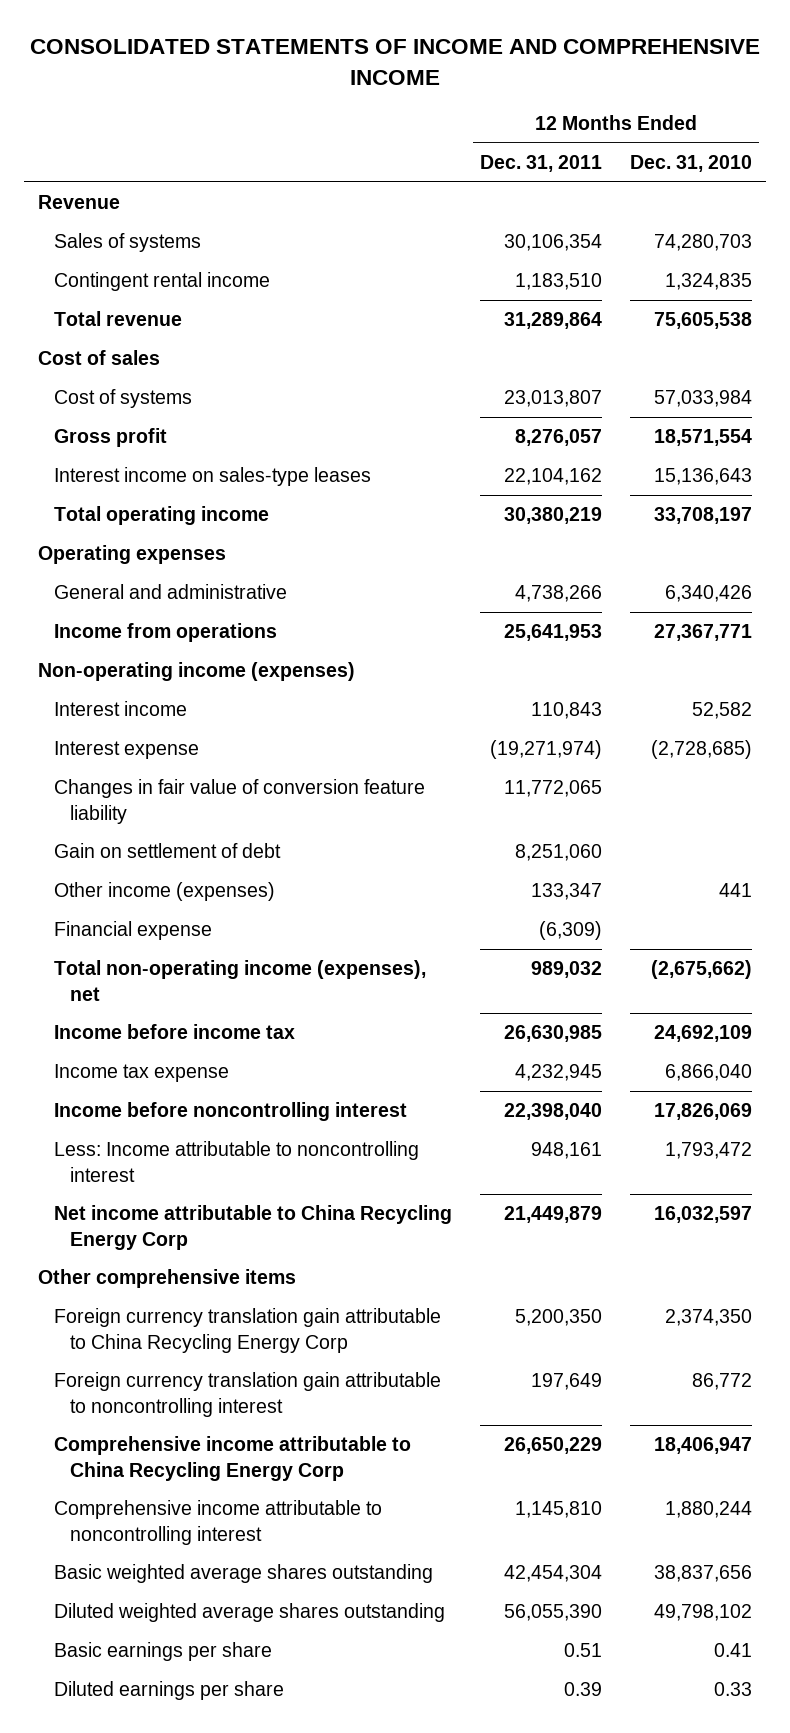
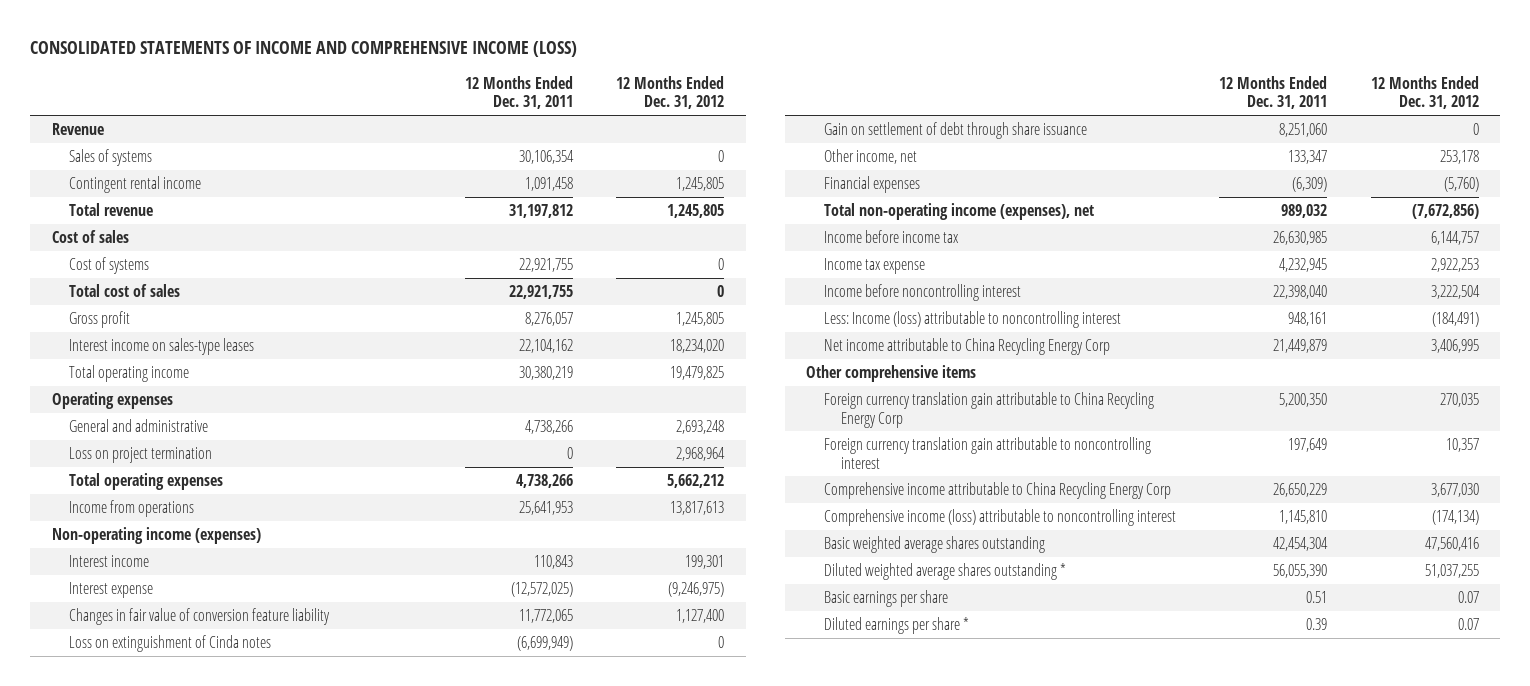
- CONSOLIDATED STATEMENTS OF INCOME AND COMPREHENSIVE INCOME
+ CONSOLIDATED STATEMENTS OF INCOME AND COMPREHENSIVE INCOME (LOSS)
- | 12 Months Ended Dec. 31, 2011 | 12 Months Ended Dec. 31, 2010
+ | 12 Months Ended Dec. 31, 2011 | 12 Months Ended Dec. 31, 2012
- Contingent rental income | 1,183,510 | 1,324,835
- Total revenue | 31,289,864 | 75,605,538
+ Contingent rental income | 1,091,458 | 1,245,805
+ Total revenue | 31,197,812 | 1,245,805
- Cost of systems | 23,013,807 | 57,033,984
+ Cost of systems | 22,921,755 | 0
+ Total cost of sales | 22,921,755 | 0
+ Loss on project termination | 0 | 2,968,964
+ Total operating expenses | 4,738,266 | 5,662,212
- Interest expense | (19,271,974) | (2,728,685)
+ Interest expense | (12,572,025) | (9,246,975)
- Gain on settlement of debt | 8,251,060 |
- Other income (expenses) | 133,347 | 441
- Financial expense | (6,309) |
+ Loss on extinguishment of Cinda notes | (6,699,949) | 0
+ Gain on settlement of debt through share issuance | 8,251,060 | 0
+ Other income, net | 133,347 | 253,178
+ Financial expenses | (6,309) | (5,760)
- Less: Income attributable to noncontrolling interest | 948,161 | 1,793,472
+ Less: Income (loss) attributable to noncontrolling interest | 948,161 | (184,491)
- Comprehensive income attributable to noncontrolling interest | 1,145,810 | 1,880,244
+ Comprehensive income (loss) attributable to noncontrolling interest | 1,145,810 | (174,134)
- Diluted weighted average shares outstanding | 56,055,390 | 49,798,102
+ Diluted weighted average shares outstanding * | 56,055,390 | 51,037,255
- Diluted earnings per share | 0.39 | 0.33
+ Diluted earnings per share * | 0.39 | 0.07

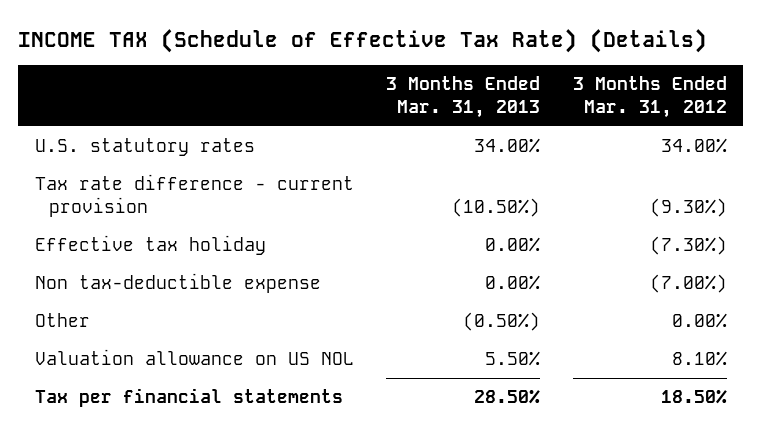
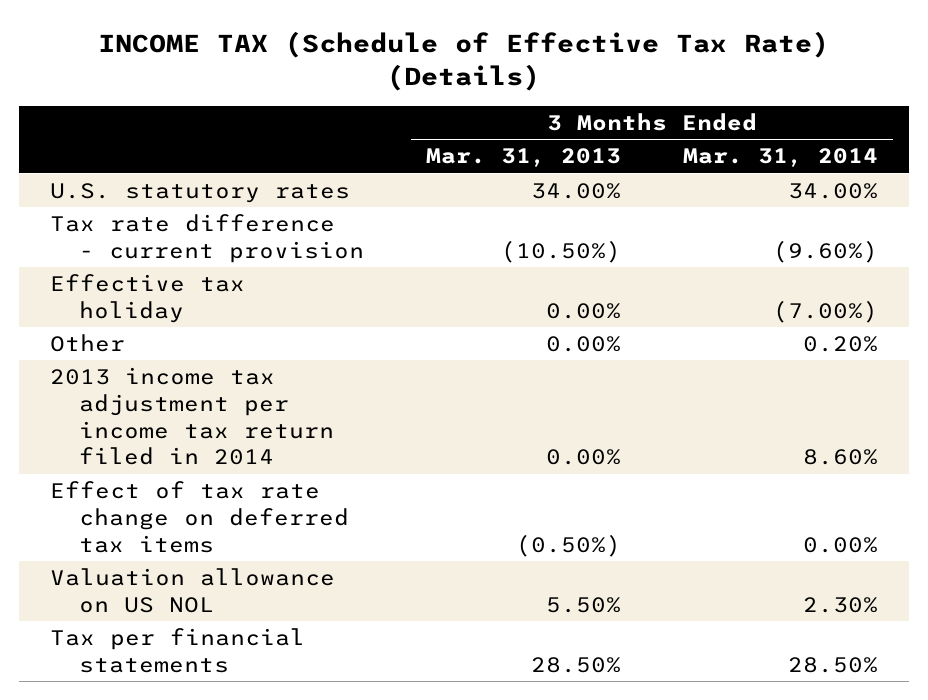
- | 3 Months Ended Mar. 31, 2013 | 3 Months Ended Mar. 31, 2012
+ | 3 Months Ended Mar. 31, 2013 | 3 Months Ended Mar. 31, 2014
- Non tax-deductible expense | 0.00% | (7.00%)
- Other | (0.50%) | 0.00%
+ Other | 0.00% | 0.20%
+ 2013 income tax adjustment per income tax return filed in 2014 | 0.00% | 8.60%
+ Effect of tax rate change on deferred tax items | (0.50%) | 0.00%

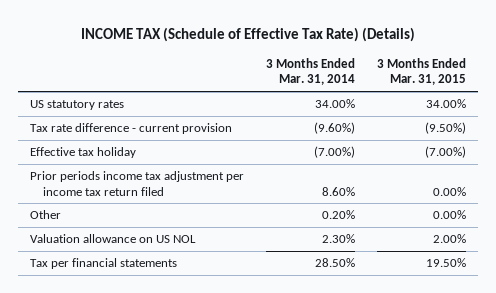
- | 3 Months Ended Mar. 31, 2013 | 3 Months Ended Mar. 31, 2014
+ | 3 Months Ended Mar. 31, 2014 | 3 Months Ended Mar. 31, 2015
- U.S. statutory rates | 34.00% | 34.00%
+ US statutory rates | 34.00% | 34.00%
+ Prior periods income tax adjustment per income tax return filed | 8.60% | 0.00%
- 2013 income tax adjustment per income tax return filed in 2014 | 0.00% | 8.60%
- Effect of tax rate change on deferred tax items | (0.50%) | 0.00%

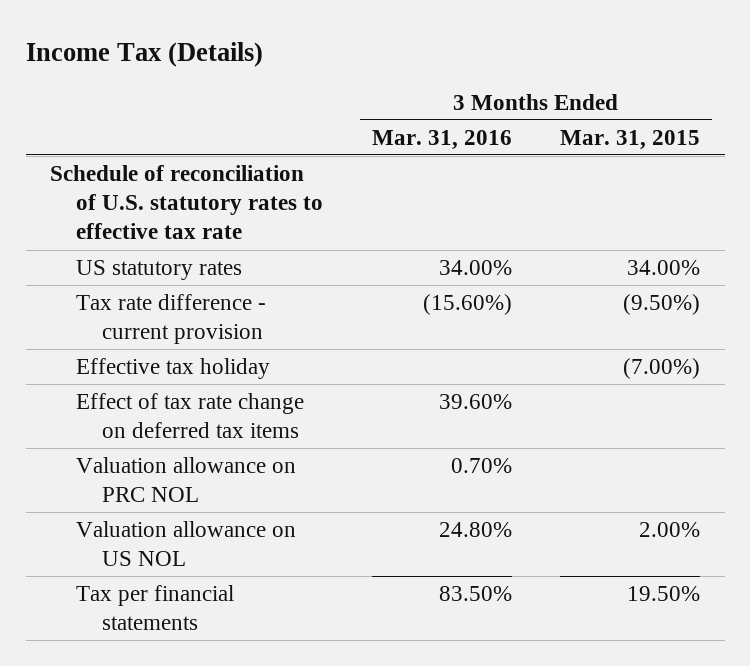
- INCOME TAX (Schedule of Effective Tax Rate) (Details)
+ Income Tax (Details)
- | 3 Months Ended Mar. 31, 2014 | 3 Months Ended Mar. 31, 2015
+ | 3 Months Ended Mar. 31, 2016 | 3 Months Ended Mar. 31, 2015
+ Schedule of reconciliation of U.S. statutory rates to effective tax rate
- Prior periods income tax adjustment per income tax return filed | 8.60% | 0.00%
- Other | 0.20% | 0.00%
+ Effect of tax rate change on deferred tax items | 39.60% |
+ Valuation allowance on PRC NOL | 0.70% |

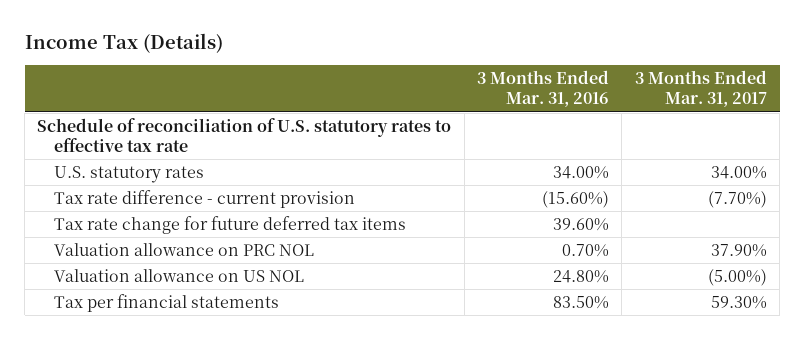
- | 3 Months Ended Mar. 31, 2016 | 3 Months Ended Mar. 31, 2015
+ | 3 Months Ended Mar. 31, 2016 | 3 Months Ended Mar. 31, 2017
- US statutory rates | 34.00% | 34.00%
+ U.S. statutory rates | 34.00% | 34.00%
- Effective tax holiday | | (7.00%)
- Effect of tax rate change on deferred tax items | 39.60% |
+ Tax rate change for future deferred tax items | 39.60% |

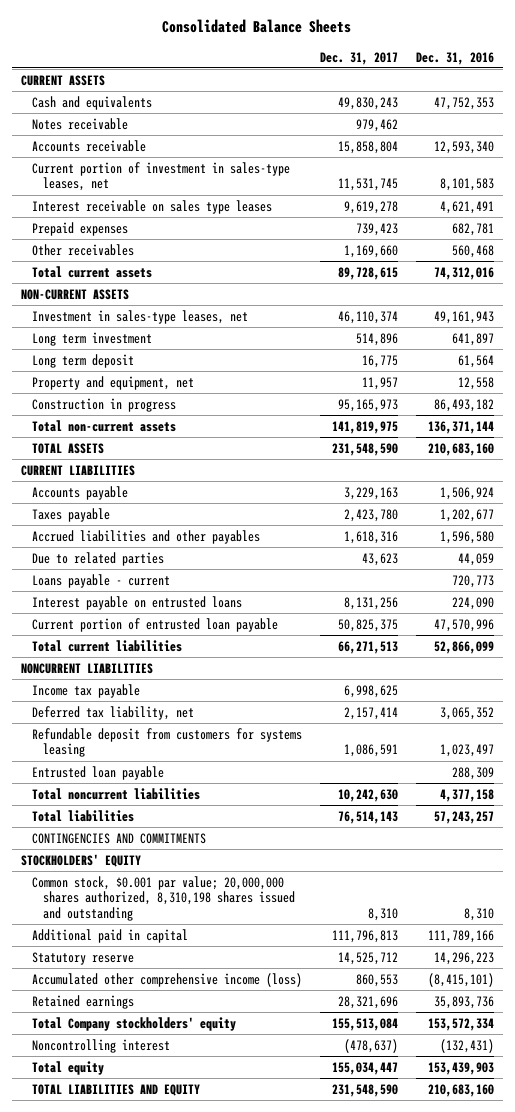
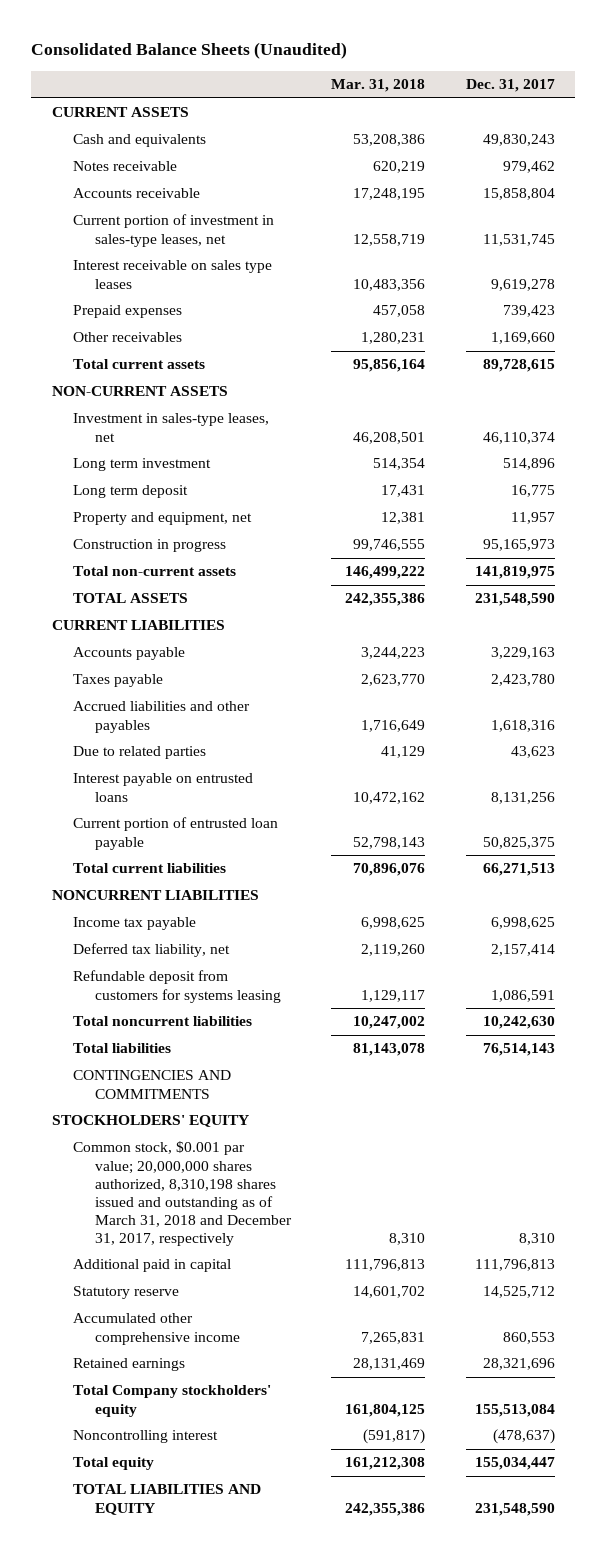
- Consolidated Balance Sheets
+ Consolidated Balance Sheets (Unaudited)
- | Dec. 31, 2017 | Dec. 31, 2016
+ | Mar. 31, 2018 | Dec. 31, 2017
- Loans payable - current | | 720,773
- Entrusted loan payable | | 288,309
- Common stock, $0.001 par value; 20,000,000 shares authorized, 8,310,198 shares issued and outstanding | 8,310 | 8,310
+ Common stock, $0.001 par value; 20,000,000 shares authorized, 8,310,198 shares issued and outstanding as of March 31, 2018 and December 31, 2017, respectively | 8,310 | 8,310
- Accumulated other comprehensive income (loss) | 860,553 | (8,415,101)
+ Accumulated other comprehensive income | 7,265,831 | 860,553

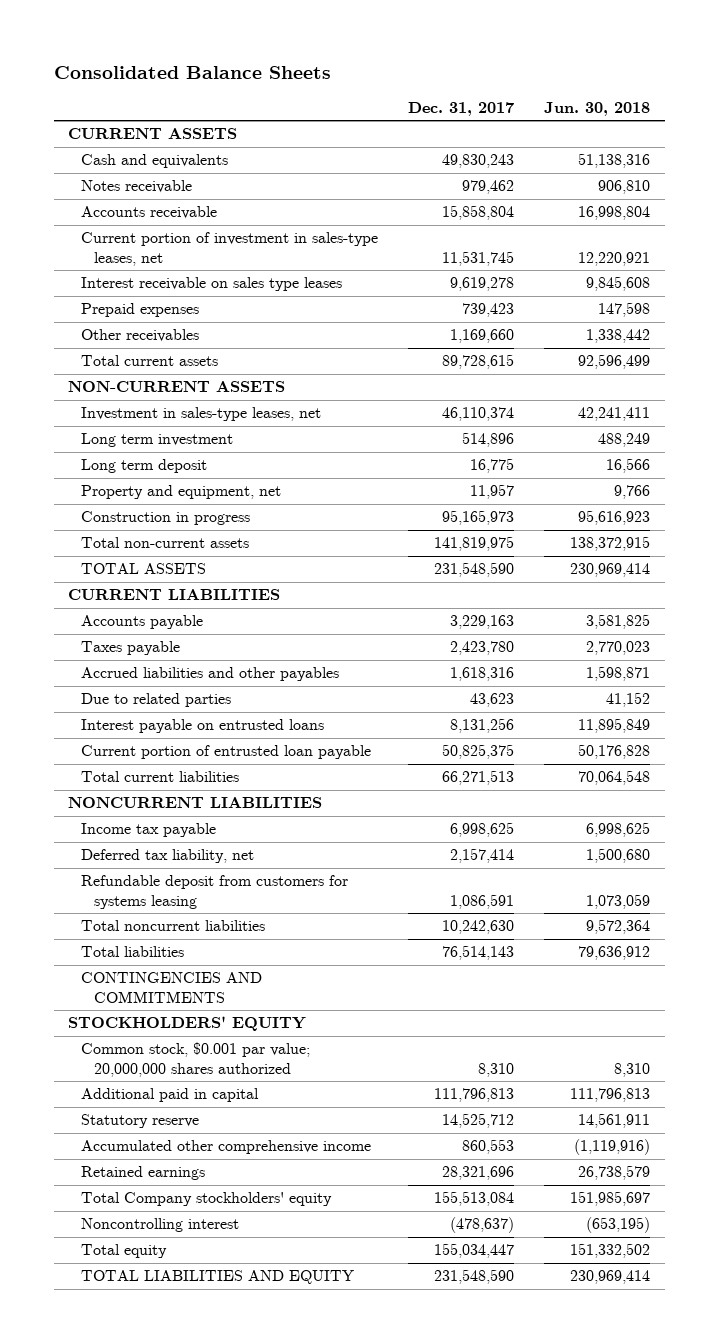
- Consolidated Balance Sheets (Unaudited)
+ Consolidated Balance Sheets
- | Mar. 31, 2018 | Dec. 31, 2017
+ | Dec. 31, 2017 | Jun. 30, 2018
- Common stock, $0.001 par value; 20,000,000 shares authorized, 8,310,198 shares issued and outstanding as of March 31, 2018 and December 31, 2017, respectively | 8,310 | 8,310
+ Common stock, $0.001 par value; 20,000,000 shares authorized | 8,310 | 8,310

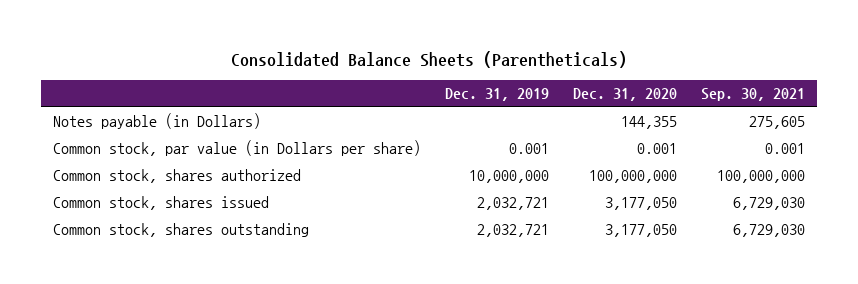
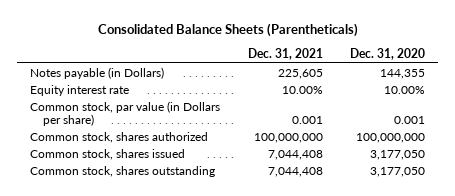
- | Dec. 31, 2019 | Dec. 31, 2020 | Sep. 30, 2021
+ | Dec. 31, 2021 | Dec. 31, 2020
+ Equity interest rate | 10.00% | 10.00%

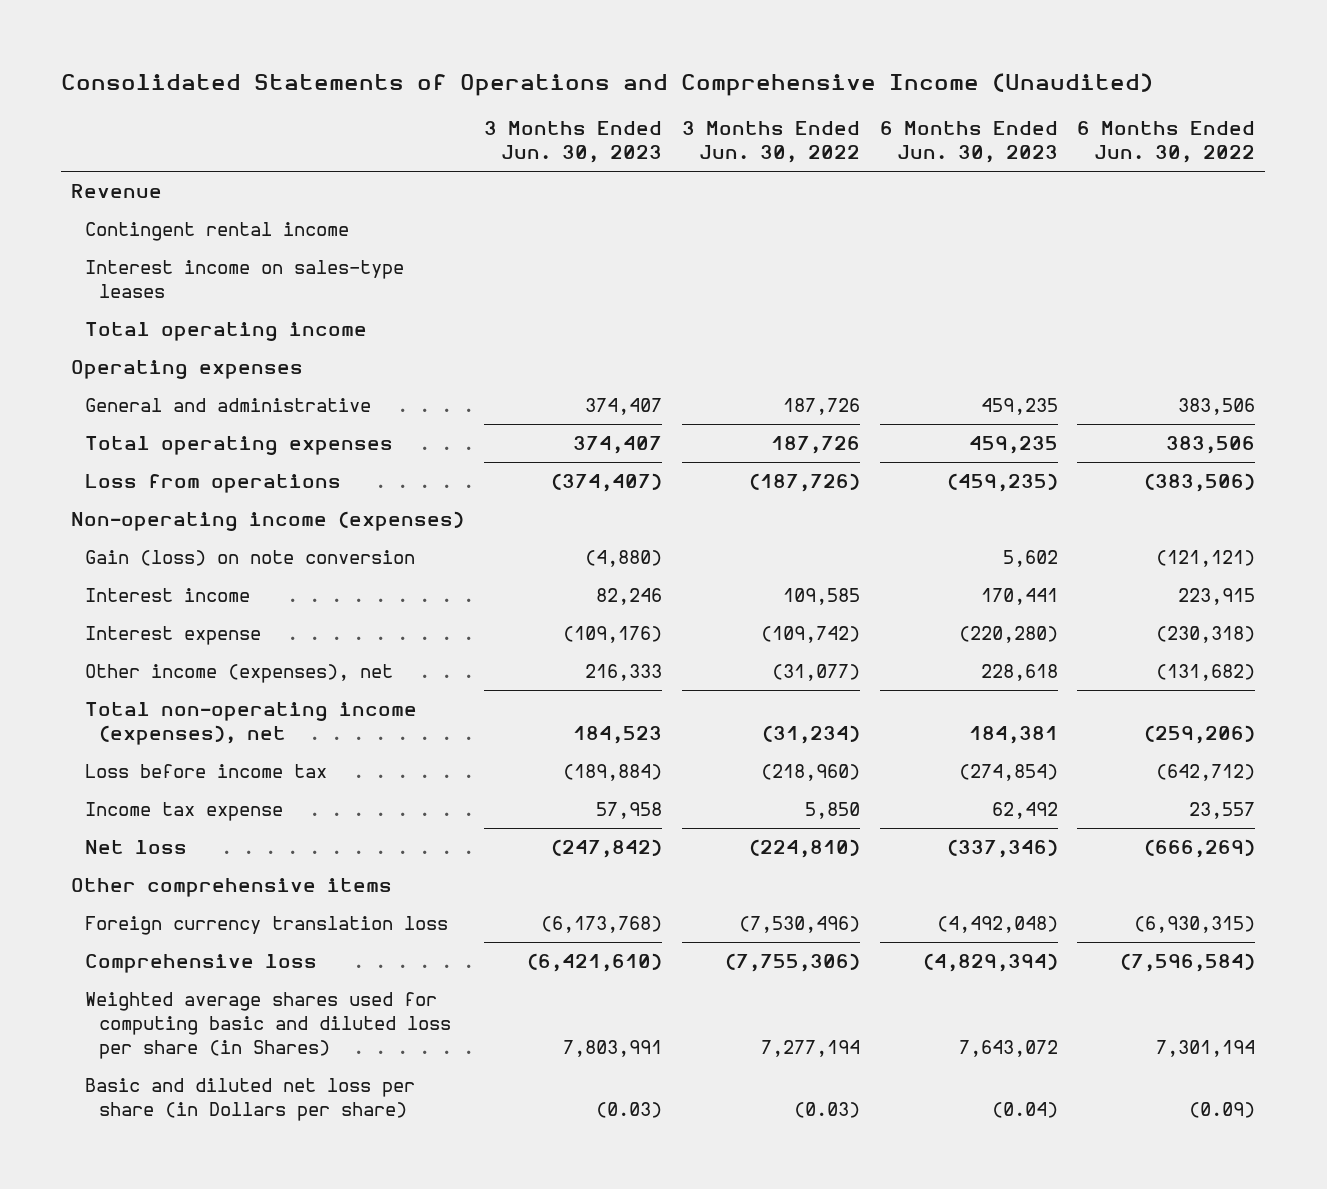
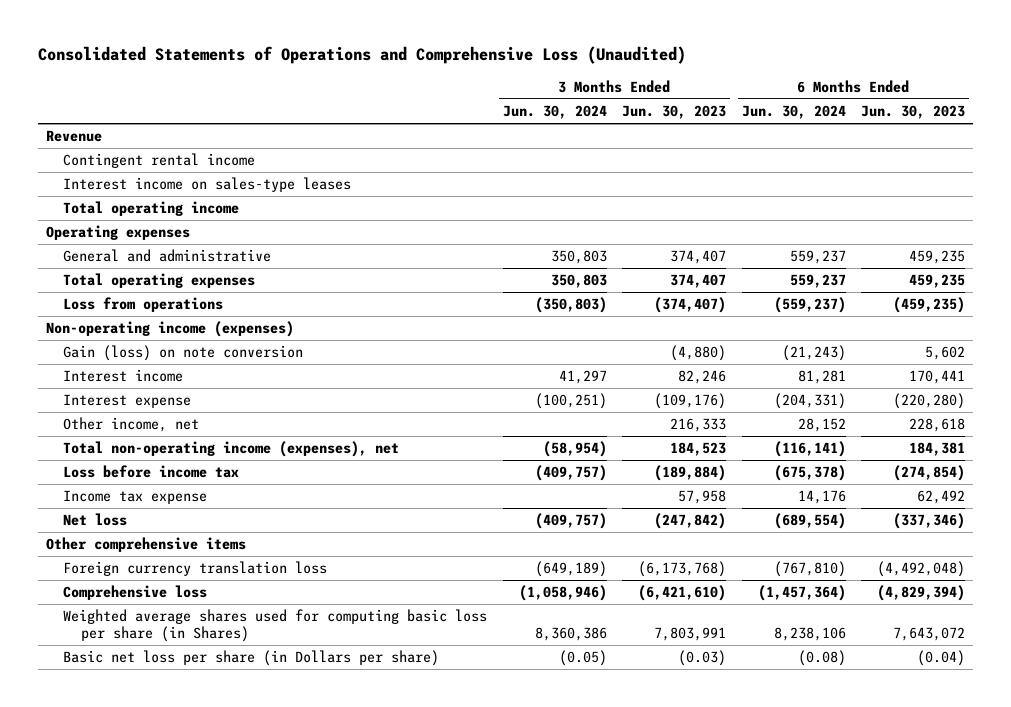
- Consolidated Statements of Operations and Comprehensive Income (Unaudited)
+ Consolidated Statements of Operations and Comprehensive Loss (Unaudited)
- | 3 Months Ended Jun. 30, 2023 | 3 Months Ended Jun. 30, 2022 | 6 Months Ended Jun. 30, 2023 | 6 Months Ended Jun. 30, 2022
+ | 3 Months Ended Jun. 30, 2024 | 3 Months Ended Jun. 30, 2023 | 6 Months Ended Jun. 30, 2024 | 6 Months Ended Jun. 30, 2023
- Other income (expenses), net | 216,333 | (31,077) | 228,618 | (131,682)
+ Other income, net | | 216,333 | 28,152 | 228,618
- Weighted average shares used for computing basic and diluted loss per share (in Shares) | 7,803,991 | 7,277,194 | 7,643,072 | 7,301,194
- Basic and diluted net loss per share (in Dollars per share) | (0.03) | (0.03) | (0.04) | (0.09)
+ Weighted average shares used for computing basic loss per share (in Shares) | 8,360,386 | 7,803,991 | 8,238,106 | 7,643,072
+ Basic net loss per share (in Dollars per share) | (0.05) | (0.03) | (0.08) | (0.04)

